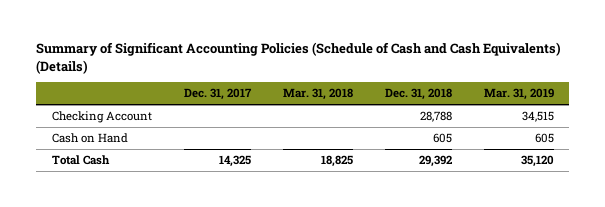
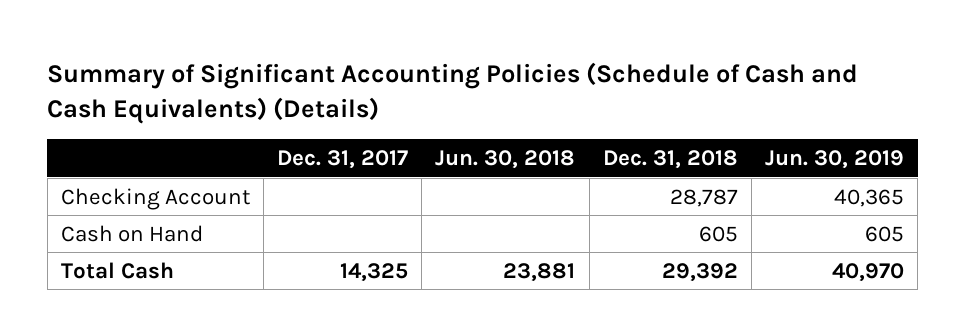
- | Dec. 31, 2017 | Mar. 31, 2018 | Dec. 31, 2018 | Mar. 31, 2019
+ | Dec. 31, 2017 | Jun. 30, 2018 | Dec. 31, 2018 | Jun. 30, 2019
- Checking Account | | | 28,788 | 34,515
+ Checking Account | | | 28,787 | 40,365

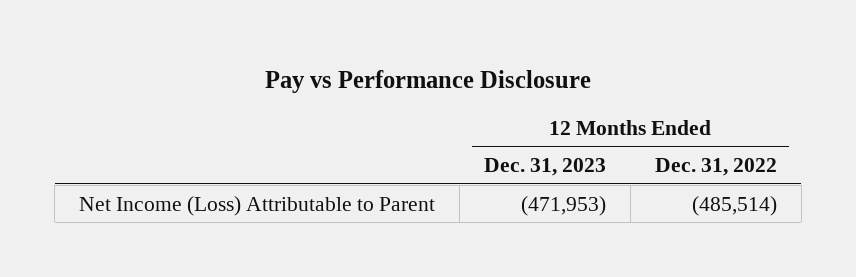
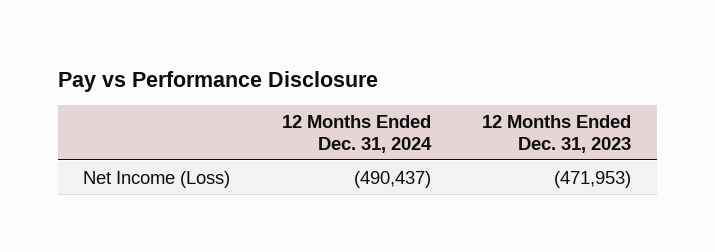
- | 12 Months Ended Dec. 31, 2023 | 12 Months Ended Dec. 31, 2022
+ | 12 Months Ended Dec. 31, 2024 | 12 Months Ended Dec. 31, 2023
- Net Income (Loss) Attributable to Parent | (471,953) | (485,514)
+ Net Income (Loss) | (490,437) | (471,953)

